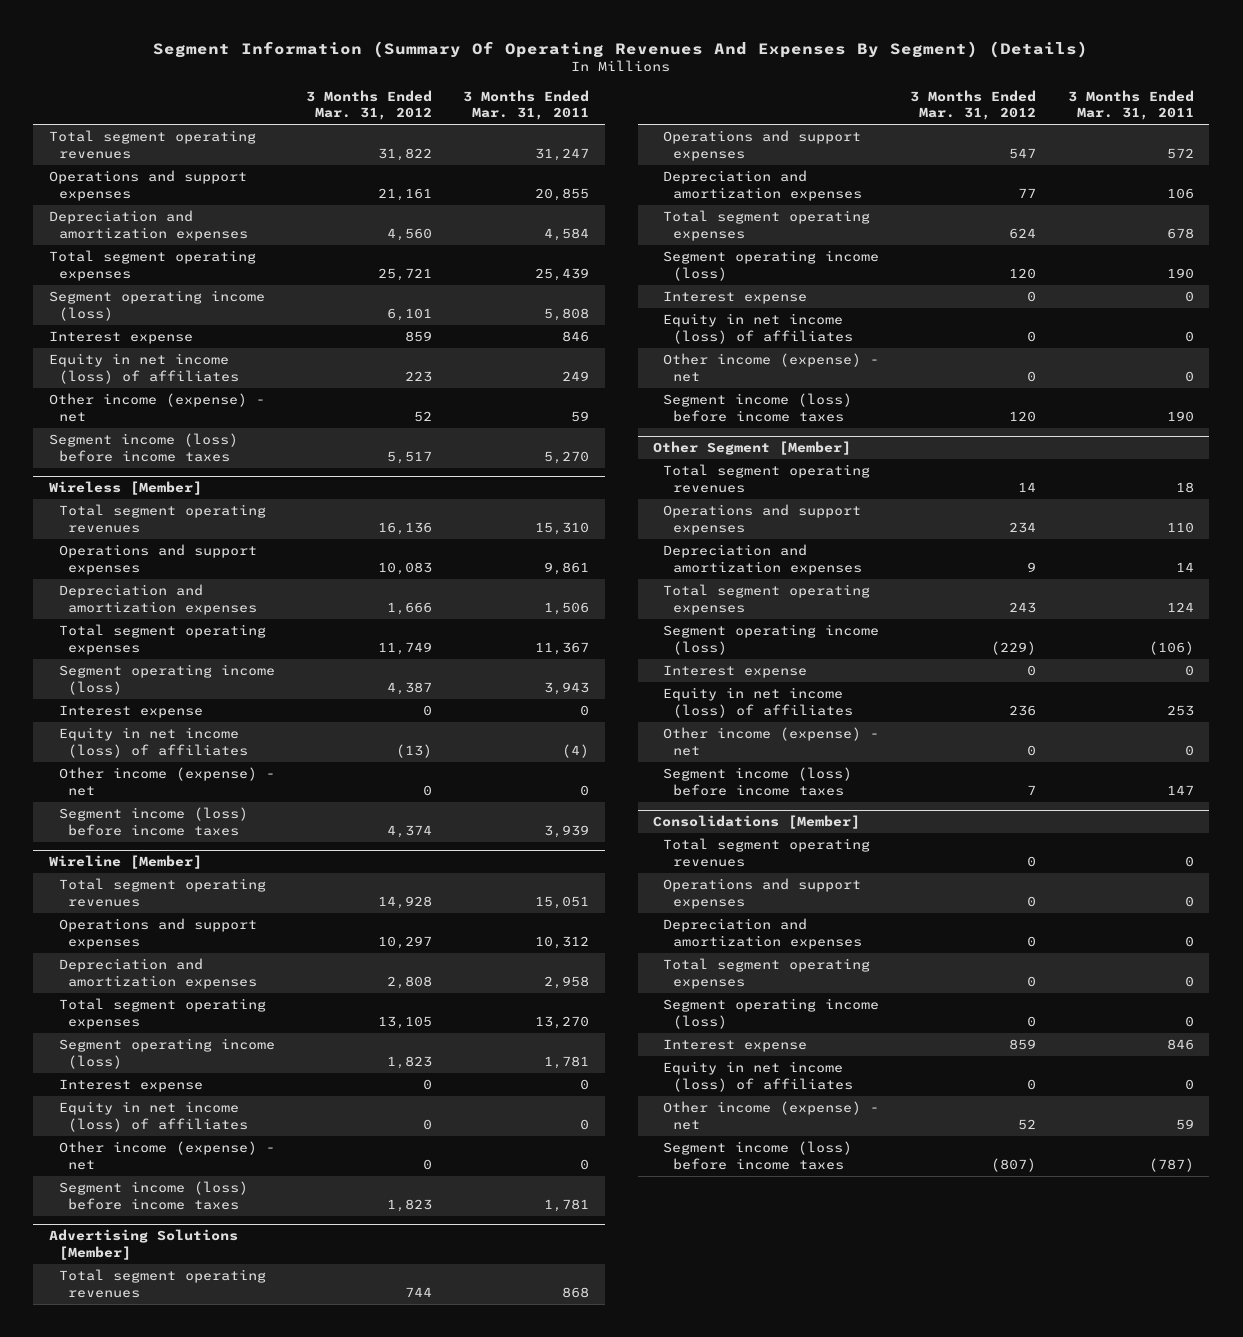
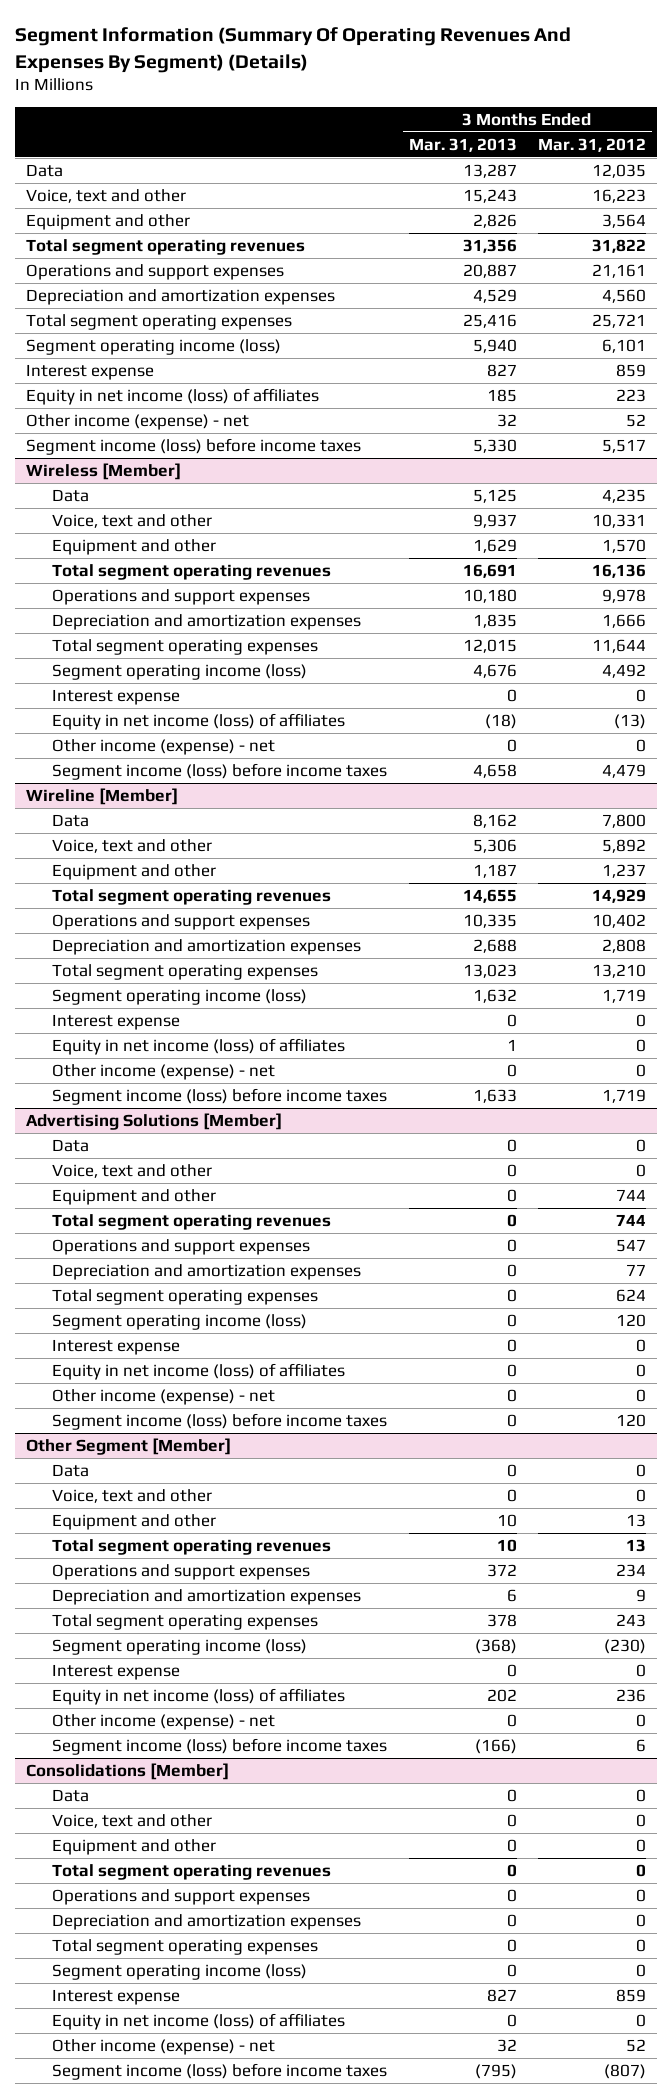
- | 3 Months Ended Mar. 31, 2012 | 3 Months Ended Mar. 31, 2011
+ | 3 Months Ended Mar. 31, 2013 | 3 Months Ended Mar. 31, 2012
+ Data | 13,287 | 12,035
+ Voice, text and other | 15,243 | 16,223
+ Equipment and other | 2,826 | 3,564
@ Wireless [Member]
+ Data | 5,125 | 4,235
+ Voice, text and other | 9,937 | 10,331
+ Equipment and other | 1,629 | 1,570
- Operations and support expenses | 10,083 | 9,861
+ Operations and support expenses | 10,180 | 9,978
- Total segment operating expenses | 11,749 | 11,367
- Segment operating income (loss) | 4,387 | 3,943
+ Total segment operating expenses | 12,015 | 11,644
+ Segment operating income (loss) | 4,676 | 4,492
- Segment income (loss) before income taxes | 4,374 | 3,939
+ Segment income (loss) before income taxes | 4,658 | 4,479
@ Wireline [Member]
- Total segment operating revenues | 14,928 | 15,051
- Operations and support expenses | 10,297 | 10,312
+ Data | 8,162 | 7,800
+ Voice, text and other | 5,306 | 5,892
+ Equipment and other | 1,187 | 1,237
+ Total segment operating revenues | 14,655 | 14,929
+ Operations and support expenses | 10,335 | 10,402
- Total segment operating expenses | 13,105 | 13,270
- Segment operating income (loss) | 1,823 | 1,781
+ Total segment operating expenses | 13,023 | 13,210
+ Segment operating income (loss) | 1,632 | 1,719
- Segment income (loss) before income taxes | 1,823 | 1,781
+ Segment income (loss) before income taxes | 1,633 | 1,719
@ Advertising Solutions [Member]
+ Data | 0 | 0
+ Voice, text and other | 0 | 0
+ Equipment and other | 0 | 744
@ Other Segment [Member]
- Total segment operating revenues | 14 | 18
+ Data | 0 | 0
+ Voice, text and other | 0 | 0
+ Equipment and other | 10 | 13
+ Total segment operating revenues | 10 | 13
- Segment operating income (loss) | (229) | (106)
+ Segment operating income (loss) | (368) | (230)
- Segment income (loss) before income taxes | 7 | 147
+ Segment income (loss) before income taxes | (166) | 6
@ Consolidations [Member]
+ Data | 0 | 0
+ Voice, text and other | 0 | 0
+ Equipment and other | 0 | 0

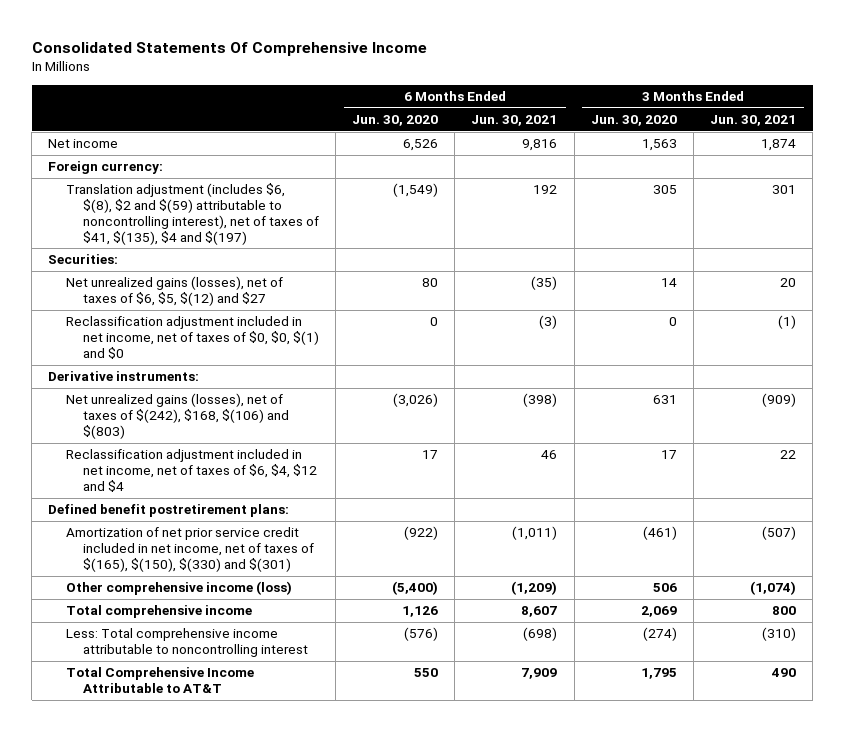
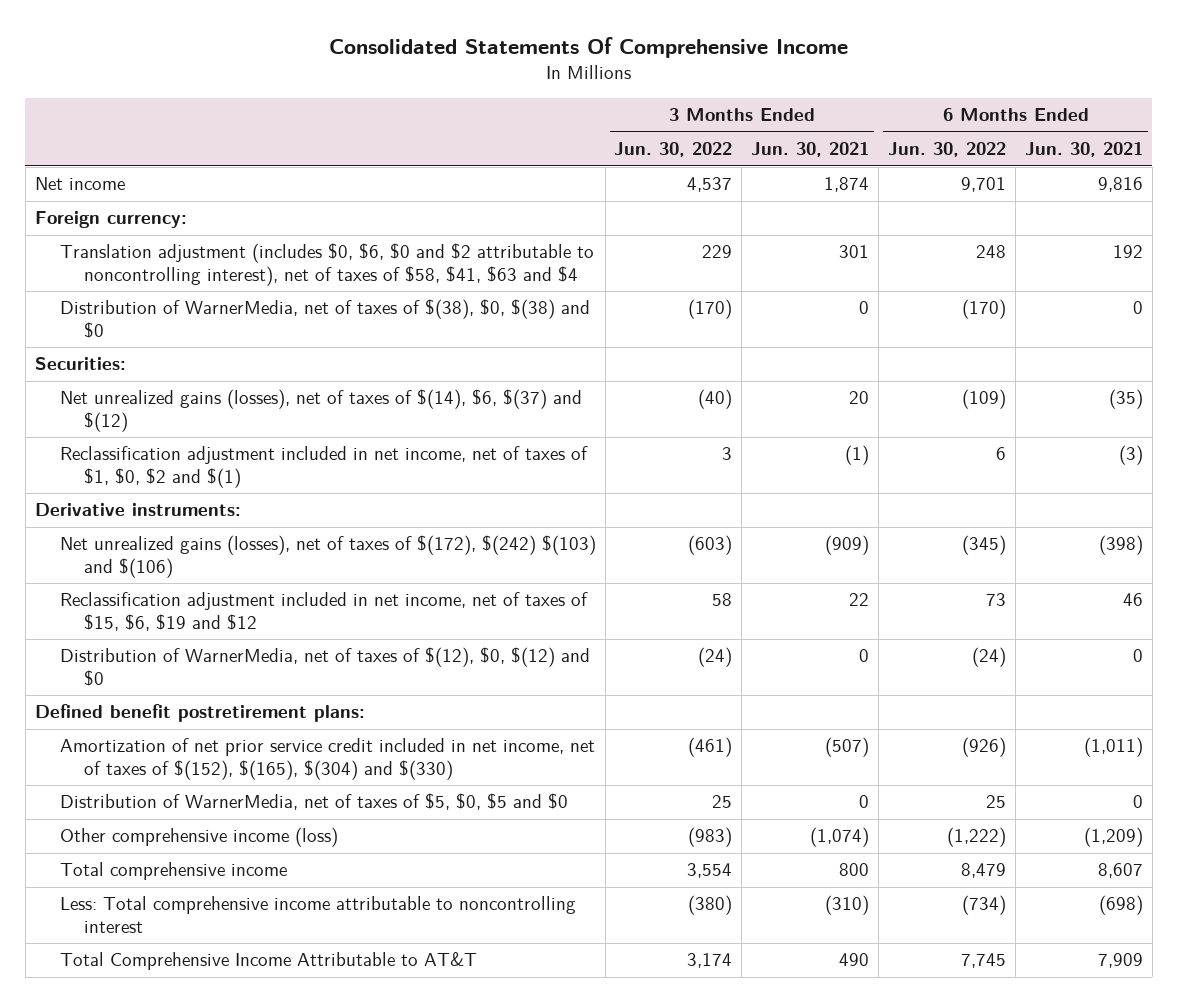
- | 6 Months Ended Jun. 30, 2020 | 6 Months Ended Jun. 30, 2021 | 3 Months Ended Jun. 30, 2020 | 3 Months Ended Jun. 30, 2021
+ | 3 Months Ended Jun. 30, 2022 | 3 Months Ended Jun. 30, 2021 | 6 Months Ended Jun. 30, 2022 | 6 Months Ended Jun. 30, 2021
- Translation adjustment (includes $6, $(8), $2 and $(59) attributable to noncontrolling interest), net of taxes of $41, $(135), $4 and $(197) | (1,549) | 192 | 305 | 301
+ Translation adjustment (includes $0, $6, $0 and $2 attributable to noncontrolling interest), net of taxes of $58, $41, $63 and $4 | 229 | 301 | 248 | 192
+ Distribution of WarnerMedia, net of taxes of $(38), $0, $(38) and $0 | (170) | 0 | (170) | 0
- Net unrealized gains (losses), net of taxes of $6, $5, $(12) and $27 | 80 | (35) | 14 | 20
- Reclassification adjustment included in net income, net of taxes of $0, $0, $(1) and $0 | 0 | (3) | 0 | (1)
+ Net unrealized gains (losses), net of taxes of $(14), $6, $(37) and $(12) | (40) | 20 | (109) | (35)
+ Reclassification adjustment included in net income, net of taxes of $1, $0, $2 and $(1) | 3 | (1) | 6 | (3)
- Net unrealized gains (losses), net of taxes of $(242), $168, $(106) and $(803) | (3,026) | (398) | 631 | (909)
- Reclassification adjustment included in net income, net of taxes of $6, $4, $12 and $4 | 17 | 46 | 17 | 22
+ Net unrealized gains (losses), net of taxes of $(172), $(242) $(103) and $(106) | (603) | (909) | (345) | (398)
+ Reclassification adjustment included in net income, net of taxes of $15, $6, $19 and $12 | 58 | 22 | 73 | 46
+ Distribution of WarnerMedia, net of taxes of $(12), $0, $(12) and $0 | (24) | 0 | (24) | 0
- Amortization of net prior service credit included in net income, net of taxes of $(165), $(150), $(330) and $(301) | (922) | (1,011) | (461) | (507)
+ Amortization of net prior service credit included in net income, net of taxes of $(152), $(165), $(304) and $(330) | (461) | (507) | (926) | (1,011)
+ Distribution of WarnerMedia, net of taxes of $5, $0, $5 and $0 | 25 | 0 | 25 | 0

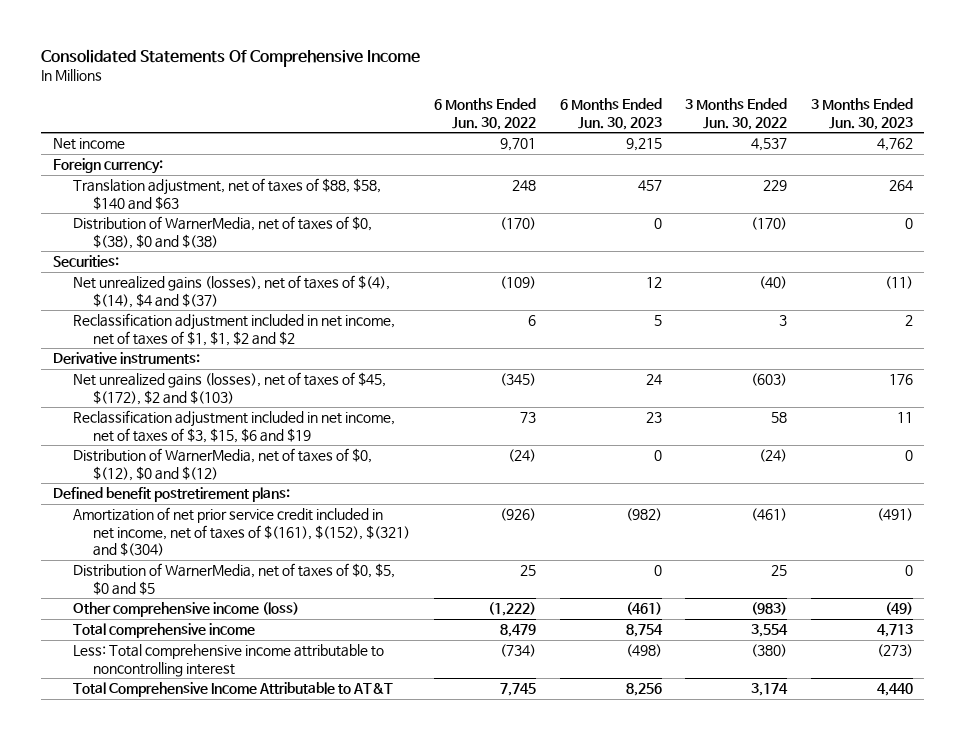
- | 3 Months Ended Jun. 30, 2022 | 3 Months Ended Jun. 30, 2021 | 6 Months Ended Jun. 30, 2022 | 6 Months Ended Jun. 30, 2021
+ | 6 Months Ended Jun. 30, 2022 | 6 Months Ended Jun. 30, 2023 | 3 Months Ended Jun. 30, 2022 | 3 Months Ended Jun. 30, 2023
- Translation adjustment (includes $0, $6, $0 and $2 attributable to noncontrolling interest), net of taxes of $58, $41, $63 and $4 | 229 | 301 | 248 | 192
- Distribution of WarnerMedia, net of taxes of $(38), $0, $(38) and $0 | (170) | 0 | (170) | 0
+ Translation adjustment, net of taxes of $88, $58, $140 and $63 | 248 | 457 | 229 | 264
+ Distribution of WarnerMedia, net of taxes of $0, $(38), $0 and $(38) | (170) | 0 | (170) | 0
- Net unrealized gains (losses), net of taxes of $(14), $6, $(37) and $(12) | (40) | 20 | (109) | (35)
- Reclassification adjustment included in net income, net of taxes of $1, $0, $2 and $(1) | 3 | (1) | 6 | (3)
+ Net unrealized gains (losses), net of taxes of $(4), $(14), $4 and $(37) | (109) | 12 | (40) | (11)
+ Reclassification adjustment included in net income, net of taxes of $1, $1, $2 and $2 | 6 | 5 | 3 | 2
- Net unrealized gains (losses), net of taxes of $(172), $(242) $(103) and $(106) | (603) | (909) | (345) | (398)
- Reclassification adjustment included in net income, net of taxes of $15, $6, $19 and $12 | 58 | 22 | 73 | 46
- Distribution of WarnerMedia, net of taxes of $(12), $0, $(12) and $0 | (24) | 0 | (24) | 0
+ Net unrealized gains (losses), net of taxes of $45, $(172), $2 and $(103) | (345) | 24 | (603) | 176
+ Reclassification adjustment included in net income, net of taxes of $3, $15, $6 and $19 | 73 | 23 | 58 | 11
+ Distribution of WarnerMedia, net of taxes of $0, $(12), $0 and $(12) | (24) | 0 | (24) | 0
- Amortization of net prior service credit included in net income, net of taxes of $(152), $(165), $(304) and $(330) | (461) | (507) | (926) | (1,011)
- Distribution of WarnerMedia, net of taxes of $5, $0, $5 and $0 | 25 | 0 | 25 | 0
+ Amortization of net prior service credit included in net income, net of taxes of $(161), $(152), $(321) and $(304) | (926) | (982) | (461) | (491)
+ Distribution of WarnerMedia, net of taxes of $0, $5, $0 and $5 | 25 | 0 | 25 | 0

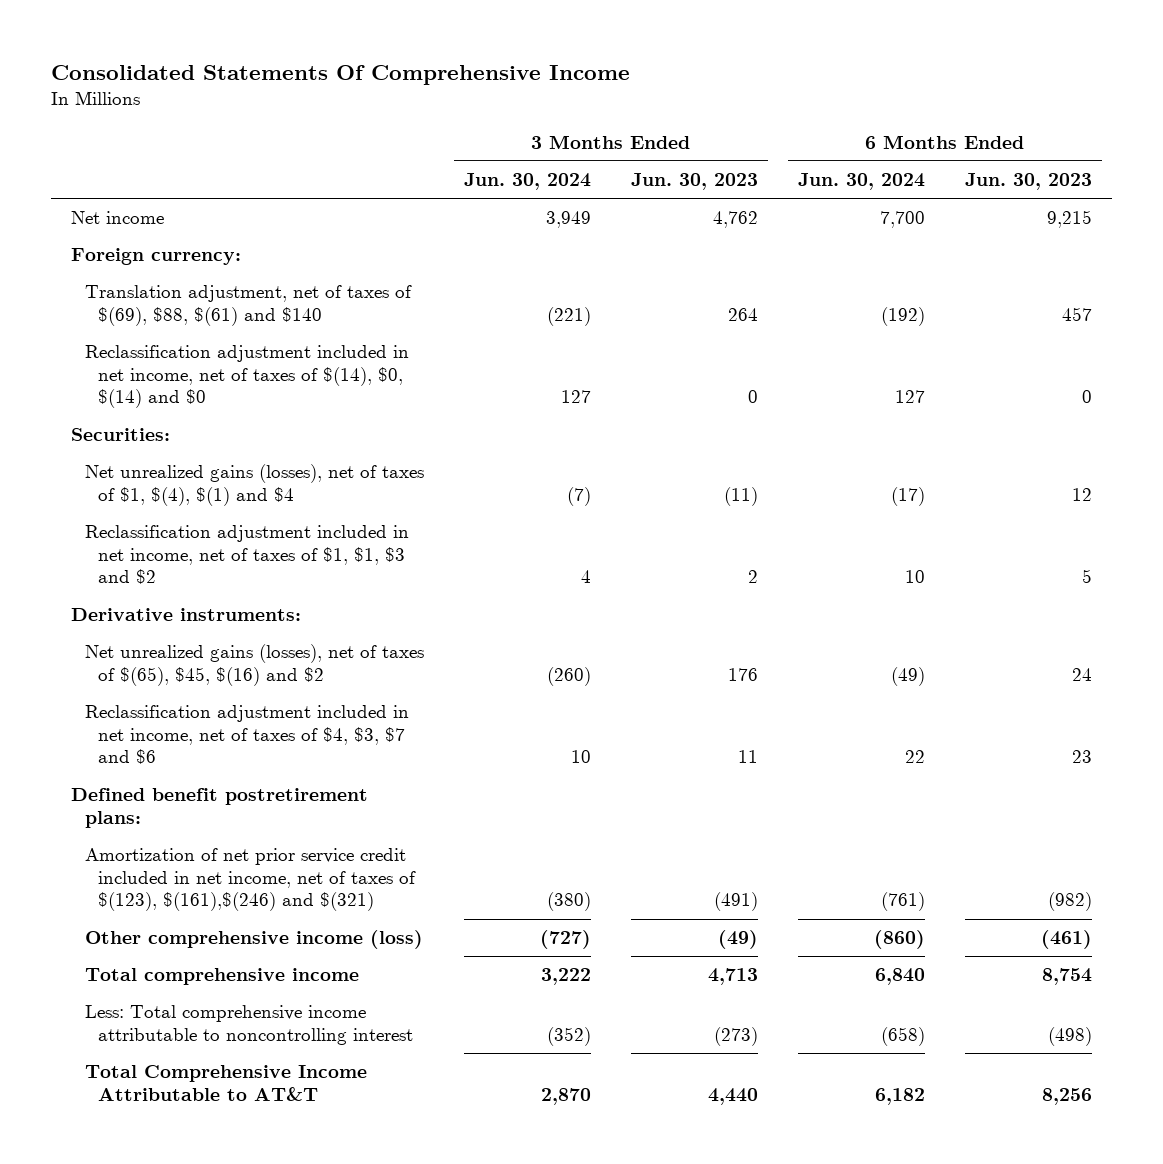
- | 6 Months Ended Jun. 30, 2022 | 6 Months Ended Jun. 30, 2023 | 3 Months Ended Jun. 30, 2022 | 3 Months Ended Jun. 30, 2023
+ | 3 Months Ended Jun. 30, 2024 | 3 Months Ended Jun. 30, 2023 | 6 Months Ended Jun. 30, 2024 | 6 Months Ended Jun. 30, 2023
- Translation adjustment, net of taxes of $88, $58, $140 and $63 | 248 | 457 | 229 | 264
- Distribution of WarnerMedia, net of taxes of $0, $(38), $0 and $(38) | (170) | 0 | (170) | 0
+ Translation adjustment, net of taxes of $(69), $88, $(61) and $140 | (221) | 264 | (192) | 457
+ Reclassification adjustment included in net income, net of taxes of $(14), $0, $(14) and $0 | 127 | 0 | 127 | 0
- Net unrealized gains (losses), net of taxes of $(4), $(14), $4 and $(37) | (109) | 12 | (40) | (11)
- Reclassification adjustment included in net income, net of taxes of $1, $1, $2 and $2 | 6 | 5 | 3 | 2
+ Net unrealized gains (losses), net of taxes of $1, $(4), $(1) and $4 | (7) | (11) | (17) | 12
+ Reclassification adjustment included in net income, net of taxes of $1, $1, $3 and $2 | 4 | 2 | 10 | 5
- Net unrealized gains (losses), net of taxes of $45, $(172), $2 and $(103) | (345) | 24 | (603) | 176
- Reclassification adjustment included in net income, net of taxes of $3, $15, $6 and $19 | 73 | 23 | 58 | 11
- Distribution of WarnerMedia, net of taxes of $0, $(12), $0 and $(12) | (24) | 0 | (24) | 0
+ Net unrealized gains (losses), net of taxes of $(65), $45, $(16) and $2 | (260) | 176 | (49) | 24
+ Reclassification adjustment included in net income, net of taxes of $4, $3, $7 and $6 | 10 | 11 | 22 | 23
- Amortization of net prior service credit included in net income, net of taxes of $(161), $(152), $(321) and $(304) | (926) | (982) | (461) | (491)
- Distribution of WarnerMedia, net of taxes of $0, $5, $0 and $5 | 25 | 0 | 25 | 0
+ Amortization of net prior service credit included in net income, net of taxes of $(123), $(161),$(246) and $(321) | (380) | (491) | (761) | (982)

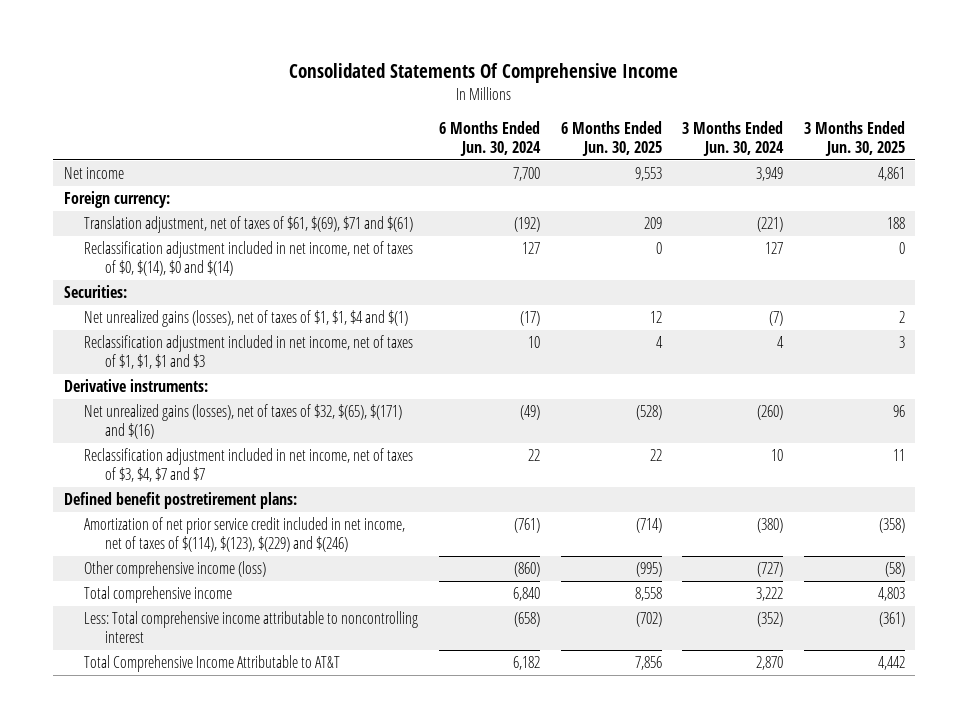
- | 3 Months Ended Jun. 30, 2024 | 3 Months Ended Jun. 30, 2023 | 6 Months Ended Jun. 30, 2024 | 6 Months Ended Jun. 30, 2023
+ | 6 Months Ended Jun. 30, 2024 | 6 Months Ended Jun. 30, 2025 | 3 Months Ended Jun. 30, 2024 | 3 Months Ended Jun. 30, 2025
- Translation adjustment, net of taxes of $(69), $88, $(61) and $140 | (221) | 264 | (192) | 457
- Reclassification adjustment included in net income, net of taxes of $(14), $0, $(14) and $0 | 127 | 0 | 127 | 0
+ Translation adjustment, net of taxes of $61, $(69), $71 and $(61) | (192) | 209 | (221) | 188
+ Reclassification adjustment included in net income, net of taxes of $0, $(14), $0 and $(14) | 127 | 0 | 127 | 0
- Net unrealized gains (losses), net of taxes of $1, $(4), $(1) and $4 | (7) | (11) | (17) | 12
- Reclassification adjustment included in net income, net of taxes of $1, $1, $3 and $2 | 4 | 2 | 10 | 5
+ Net unrealized gains (losses), net of taxes of $1, $1, $4 and $(1) | (17) | 12 | (7) | 2
+ Reclassification adjustment included in net income, net of taxes of $1, $1, $1 and $3 | 10 | 4 | 4 | 3
- Net unrealized gains (losses), net of taxes of $(65), $45, $(16) and $2 | (260) | 176 | (49) | 24
- Reclassification adjustment included in net income, net of taxes of $4, $3, $7 and $6 | 10 | 11 | 22 | 23
+ Net unrealized gains (losses), net of taxes of $32, $(65), $(171) and $(16) | (49) | (528) | (260) | 96
+ Reclassification adjustment included in net income, net of taxes of $3, $4, $7 and $7 | 22 | 22 | 10 | 11
- Amortization of net prior service credit included in net income, net of taxes of $(123), $(161),$(246) and $(321) | (380) | (491) | (761) | (982)
+ Amortization of net prior service credit included in net income, net of taxes of $(114), $(123), $(229) and $(246) | (761) | (714) | (380) | (358)

